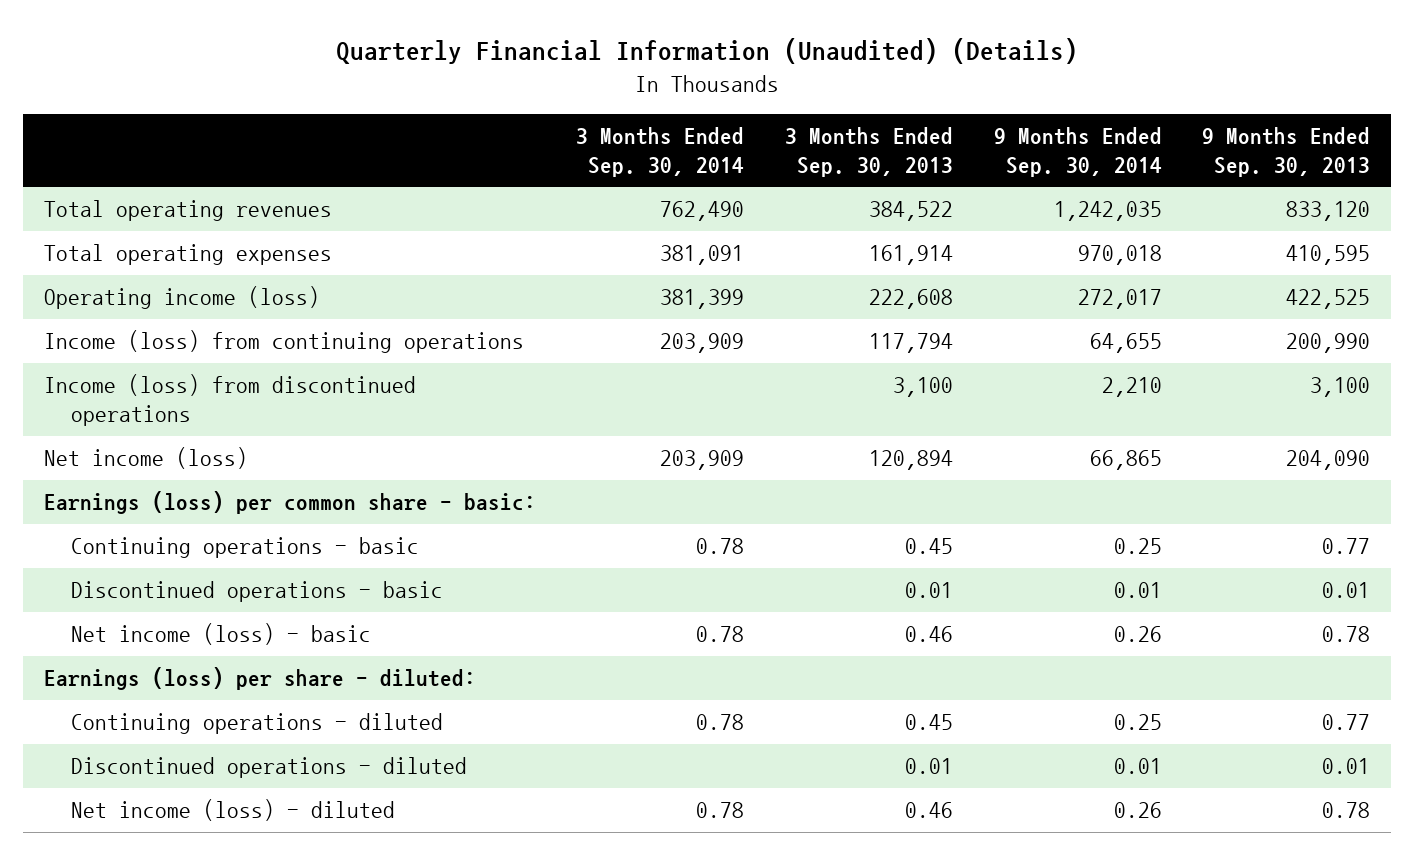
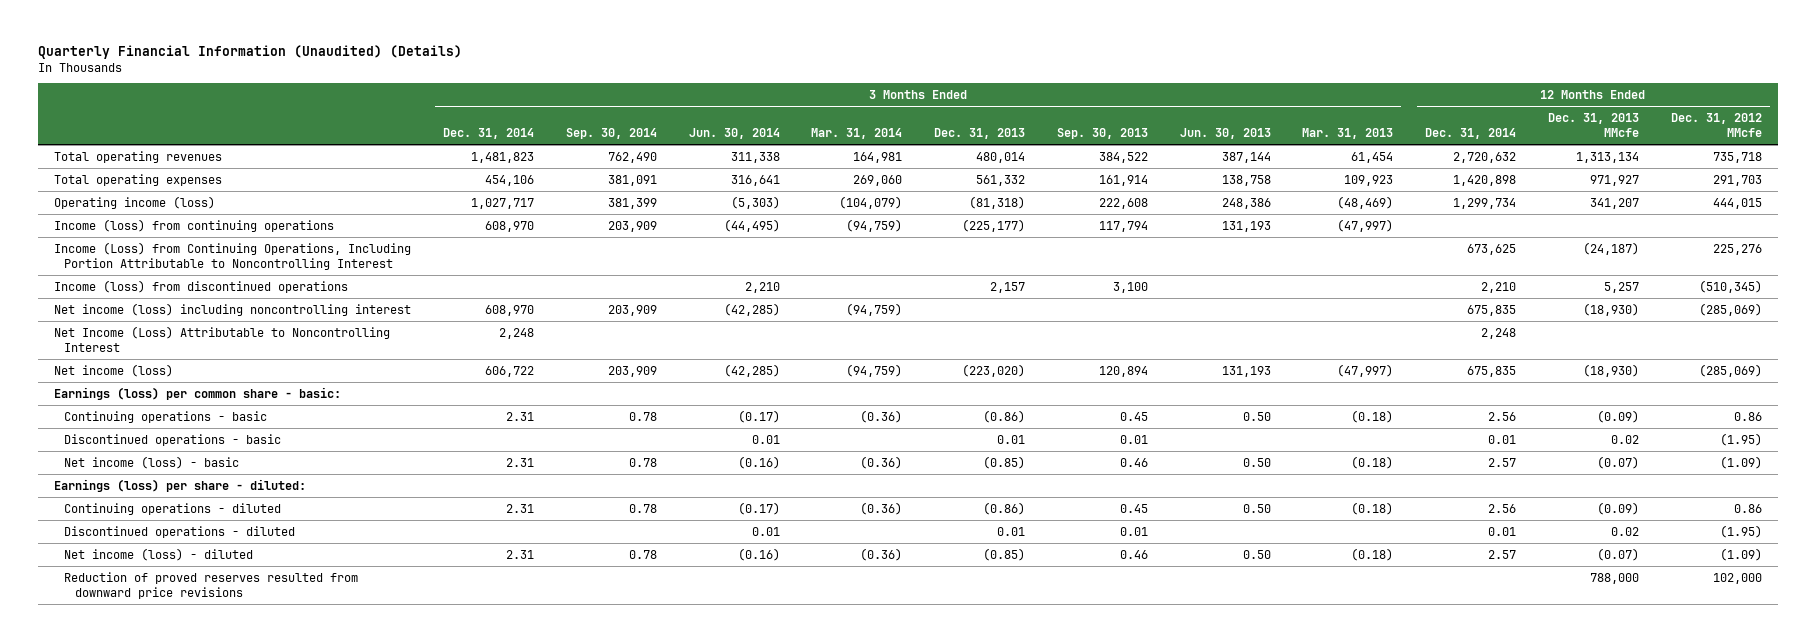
- | 3 Months Ended Sep. 30, 2014 | 3 Months Ended Sep. 30, 2013 | 9 Months Ended Sep. 30, 2014 | 9 Months Ended Sep. 30, 2013
+ | 3 Months Ended Dec. 31, 2014 | 3 Months Ended Sep. 30, 2014 | 3 Months Ended Jun. 30, 2014 | 3 Months Ended Mar. 31, 2014 | 3 Months Ended Dec. 31, 2013 | 3 Months Ended Sep. 30, 2013 | 3 Months Ended Jun. 30, 2013 | 3 Months Ended Mar. 31, 2013 | 12 Months Ended Dec. 31, 2014 | 12 Months Ended Dec. 31, 2013 MMcfe | 12 Months Ended Dec. 31, 2012 MMcfe
+ Income (Loss) from Continuing Operations, Including Portion Attributable to Noncontrolling Interest | | | | | | | | | 673,625 | (24,187) | 225,276
+ Net income (loss) including noncontrolling interest | 608,970 | 203,909 | (42,285) | (94,759) | | | | | 675,835 | (18,930) | (285,069)
+ Net Income (Loss) Attributable to Noncontrolling Interest | 2,248 | | | | | | | | 2,248 | |
+ Reduction of proved reserves resulted from downward price revisions | | | | | | | | | | 788,000 | 102,000

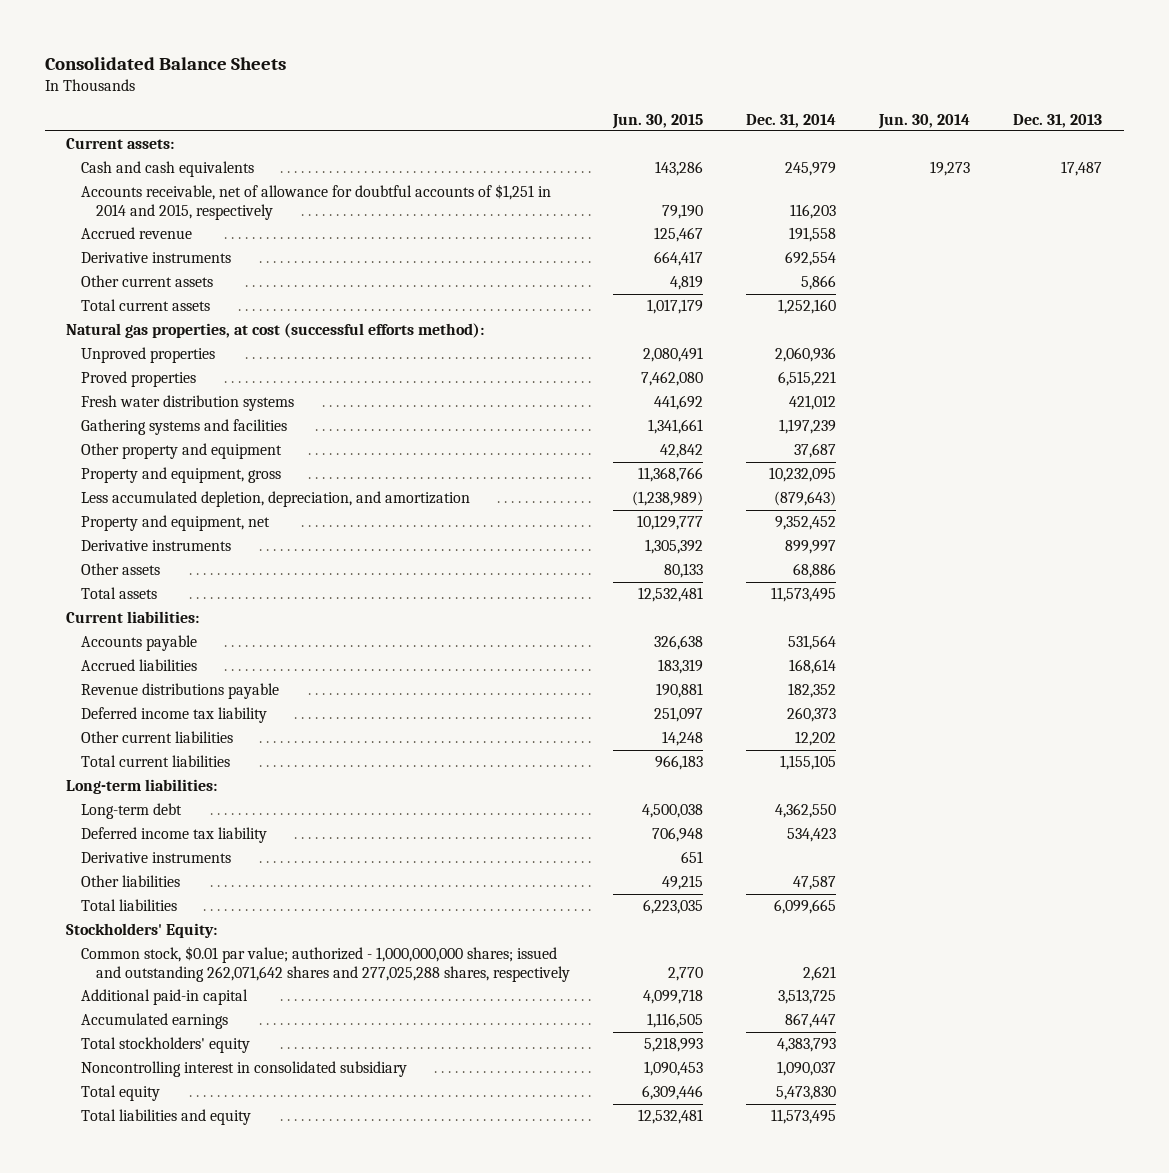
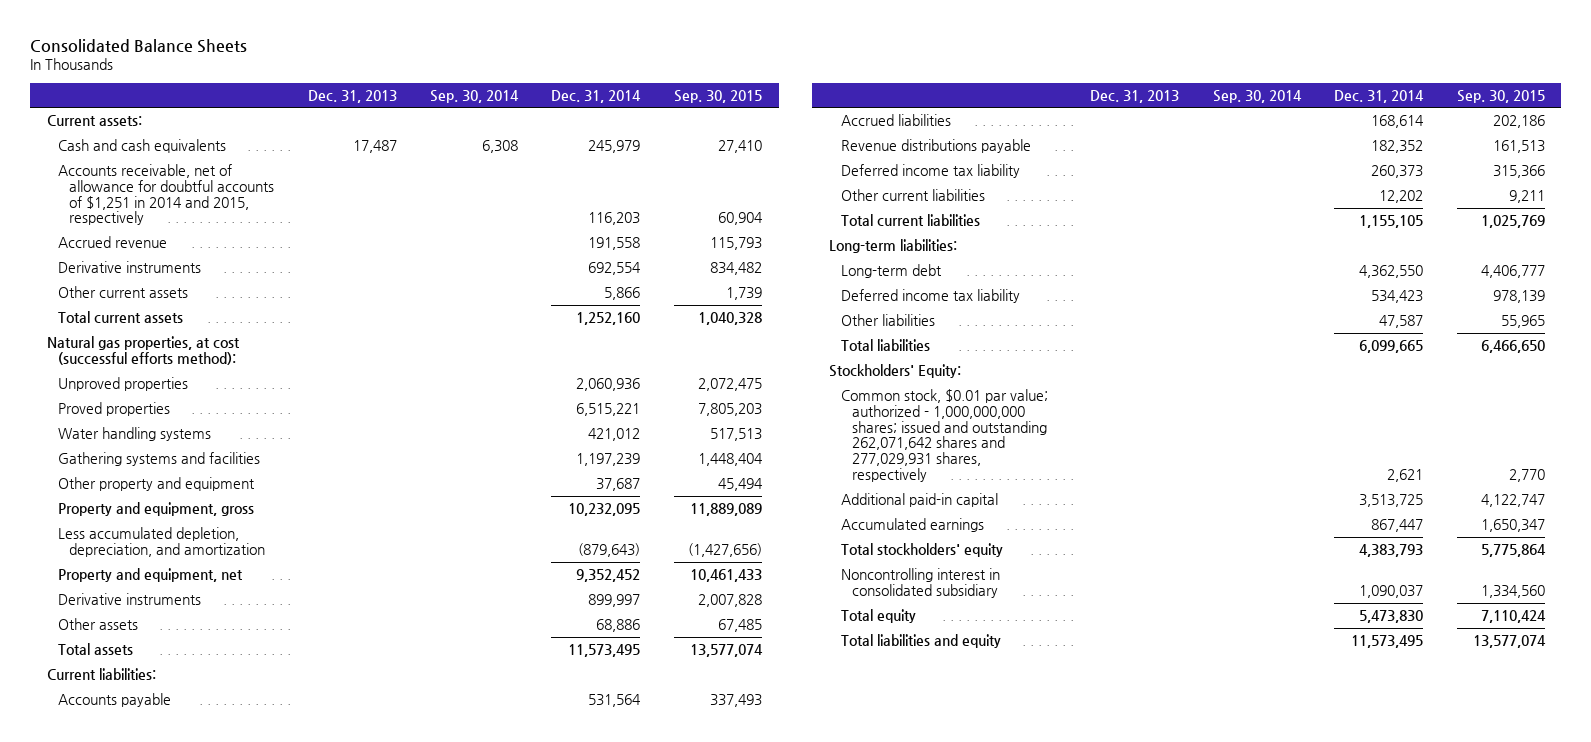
- | Jun. 30, 2015 | Dec. 31, 2014 | Jun. 30, 2014 | Dec. 31, 2013
+ | Dec. 31, 2013 | Sep. 30, 2014 | Dec. 31, 2014 | Sep. 30, 2015
- Fresh water distribution systems | 441,692 | 421,012 | |
+ Water handling systems | | | 421,012 | 517,513
- Derivative instruments | 651 | | |
- Common stock, $0.01 par value; authorized - 1,000,000,000 shares; issued and outstanding 262,071,642 shares and 277,025,288 shares, respectively | 2,770 | 2,621 | |
+ Common stock, $0.01 par value; authorized - 1,000,000,000 shares; issued and outstanding 262,071,642 shares and 277,029,931 shares, respectively | | | 2,621 | 2,770

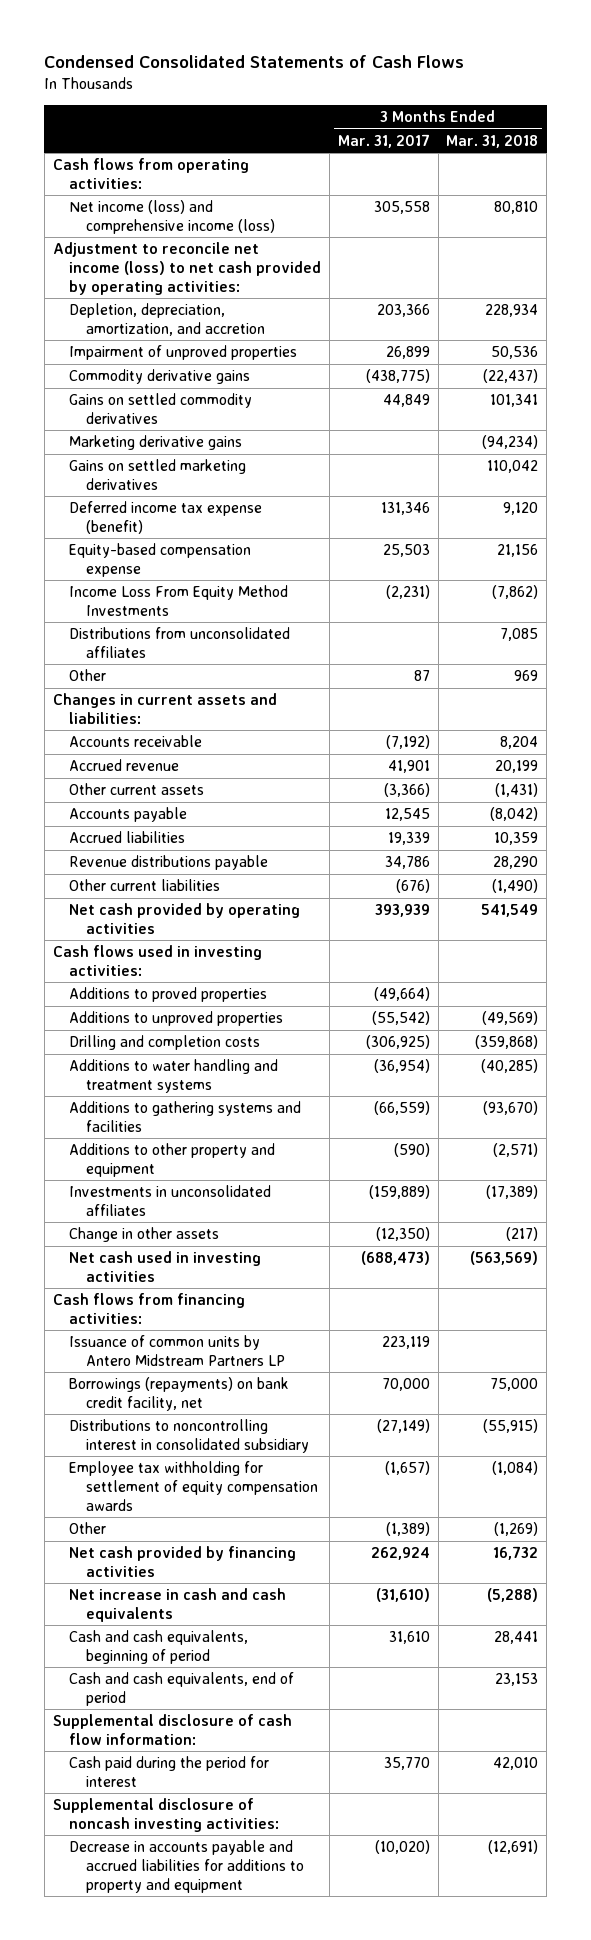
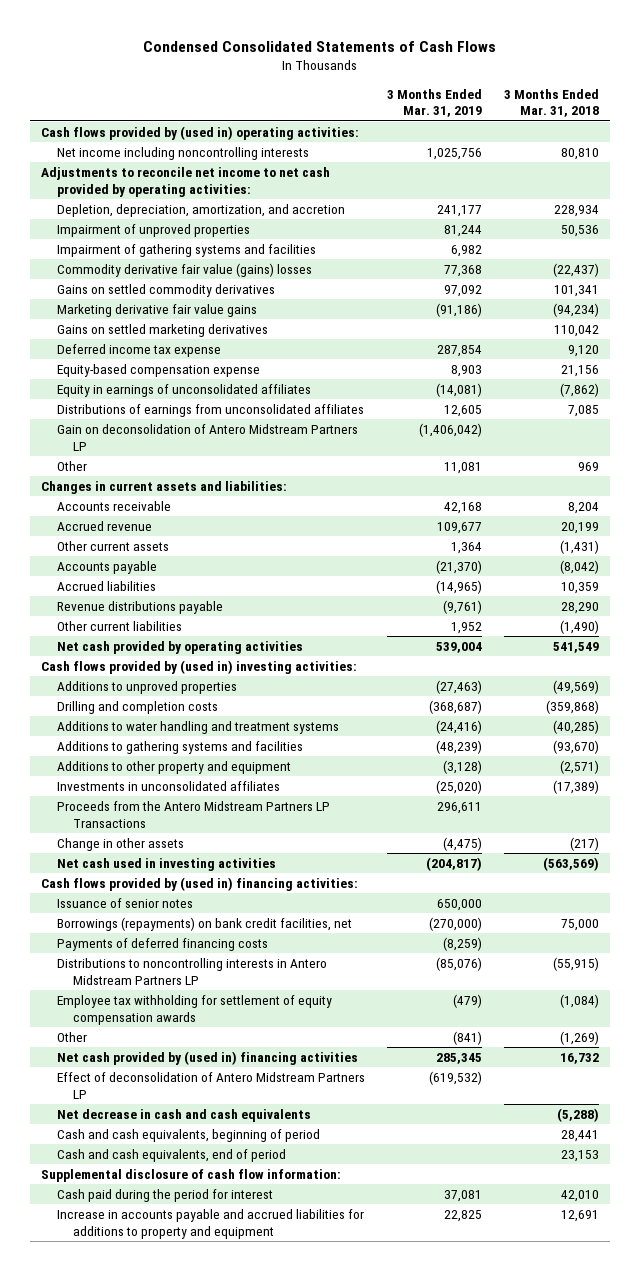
- | 3 Months Ended Mar. 31, 2017 | 3 Months Ended Mar. 31, 2018
+ | 3 Months Ended Mar. 31, 2019 | 3 Months Ended Mar. 31, 2018
- Cash flows from operating activities:
- Net income (loss) and comprehensive income (loss) | 305,558 | 80,810
- Adjustment to reconcile net income (loss) to net cash provided by operating activities:
+ Cash flows provided by (used in) operating activities:
+ Net income including noncontrolling interests | 1,025,756 | 80,810
+ Adjustments to reconcile net income to net cash provided by operating activities:
- Commodity derivative gains | (438,775) | (22,437)
+ Impairment of gathering systems and facilities | 6,982 |
+ Commodity derivative fair value (gains) losses | 77,368 | (22,437)
- Marketing derivative gains | | (94,234)
+ Marketing derivative fair value gains | (91,186) | (94,234)
- Deferred income tax expense (benefit) | 131,346 | 9,120
+ Deferred income tax expense | 287,854 | 9,120
- Income Loss From Equity Method Investments | (2,231) | (7,862)
- Distributions from unconsolidated affiliates | | 7,085
+ Equity in earnings of unconsolidated affiliates | (14,081) | (7,862)
+ Distributions of earnings from unconsolidated affiliates | 12,605 | 7,085
+ Gain on deconsolidation of Antero Midstream Partners LP | (1,406,042) |
- Cash flows used in investing activities:
- Additions to proved properties | (49,664) |
+ Cash flows provided by (used in) investing activities:
+ Proceeds from the Antero Midstream Partners LP Transactions | 296,611 |
- Cash flows from financing activities:
- Issuance of common units by Antero Midstream Partners LP | 223,119 |
- Borrowings (repayments) on bank credit facility, net | 70,000 | 75,000
- Distributions to noncontrolling interest in consolidated subsidiary | (27,149) | (55,915)
+ Cash flows provided by (used in) financing activities:
+ Issuance of senior notes | 650,000 |
+ Borrowings (repayments) on bank credit facilities, net | (270,000) | 75,000
+ Payments of deferred financing costs | (8,259) |
+ Distributions to noncontrolling interests in Antero Midstream Partners LP | (85,076) | (55,915)
- Net cash provided by financing activities | 262,924 | 16,732
- Net increase in cash and cash equivalents | (31,610) | (5,288)
+ Net cash provided by (used in) financing activities | 285,345 | 16,732
+ Effect of deconsolidation of Antero Midstream Partners LP | (619,532) |
+ Net decrease in cash and cash equivalents | | (5,288)
- Supplemental disclosure of noncash investing activities:
- Decrease in accounts payable and accrued liabilities for additions to property and equipment | (10,020) | (12,691)
+ Increase in accounts payable and accrued liabilities for additions to property and equipment | 22,825 | 12,691

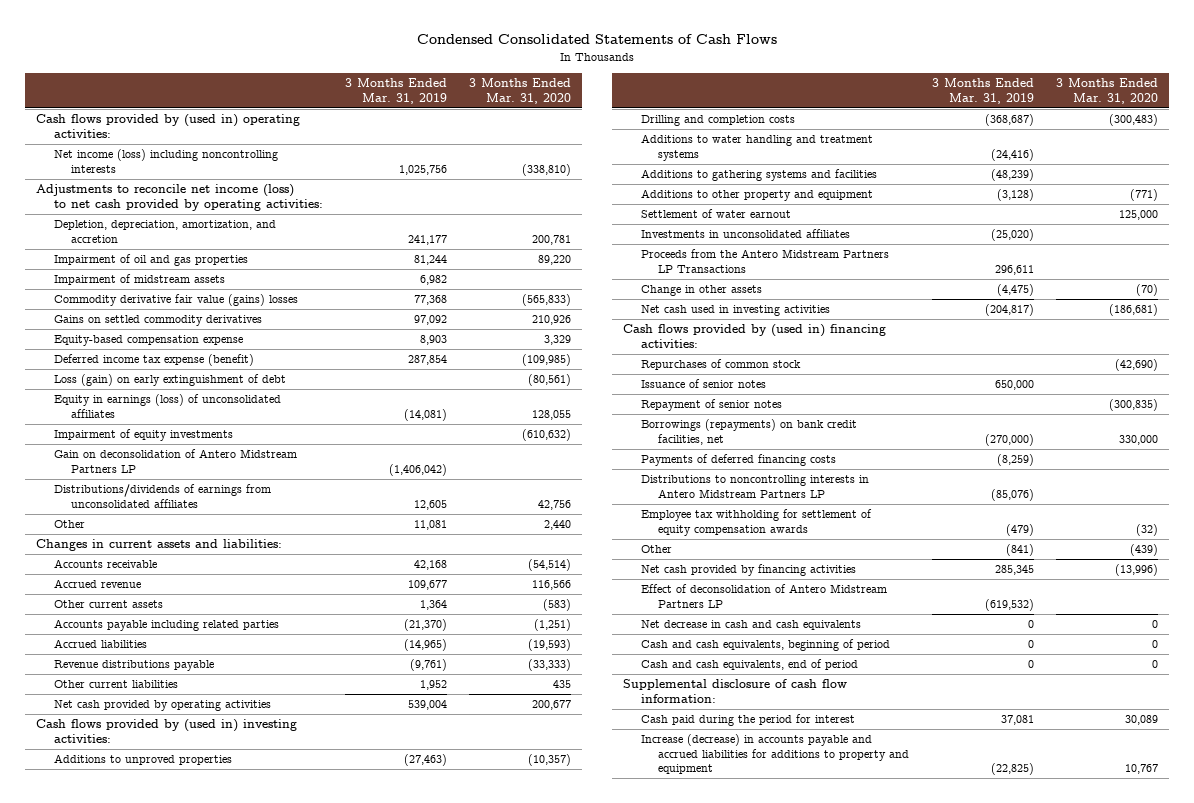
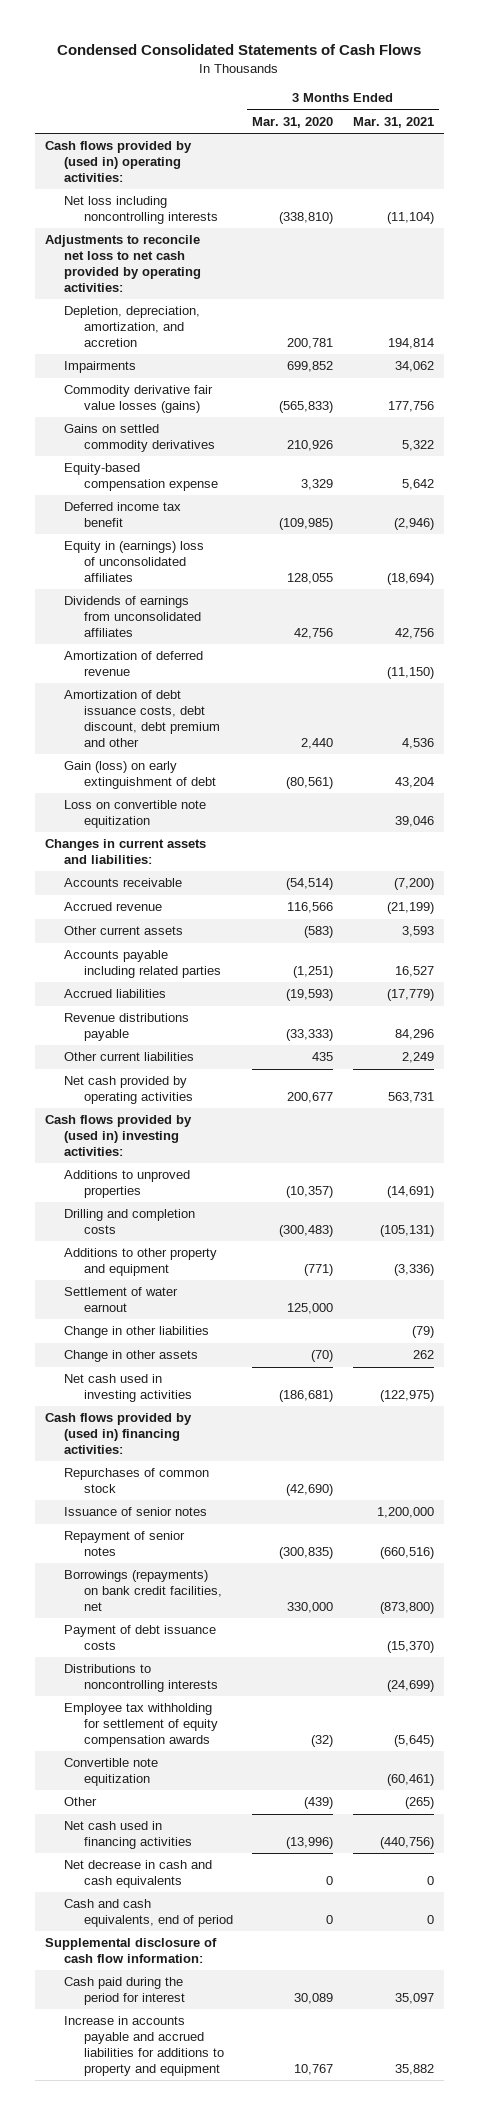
- | 3 Months Ended Mar. 31, 2019 | 3 Months Ended Mar. 31, 2020
+ | 3 Months Ended Mar. 31, 2020 | 3 Months Ended Mar. 31, 2021
- Net income (loss) including noncontrolling interests | 1,025,756 | (338,810)
- Adjustments to reconcile net income (loss) to net cash provided by operating activities:
+ Net loss including noncontrolling interests | (338,810) | (11,104)
+ Adjustments to reconcile net loss to net cash provided by operating activities:
- Impairment of oil and gas properties | 81,244 | 89,220
- Impairment of midstream assets | 6,982 |
- Commodity derivative fair value (gains) losses | 77,368 | (565,833)
+ Impairments | 699,852 | 34,062
+ Commodity derivative fair value losses (gains) | (565,833) | 177,756
- Deferred income tax expense (benefit) | 287,854 | (109,985)
- Loss (gain) on early extinguishment of debt | | (80,561)
- Equity in earnings (loss) of unconsolidated affiliates | (14,081) | 128,055
- Impairment of equity investments | | (610,632)
- Gain on deconsolidation of Antero Midstream Partners LP | (1,406,042) |
- Distributions/dividends of earnings from unconsolidated affiliates | 12,605 | 42,756
- Other | 11,081 | 2,440
+ Deferred income tax benefit | (109,985) | (2,946)
+ Equity in (earnings) loss of unconsolidated affiliates | 128,055 | (18,694)
+ Dividends of earnings from unconsolidated affiliates | 42,756 | 42,756
+ Amortization of deferred revenue | | (11,150)
+ Amortization of debt issuance costs, debt discount, debt premium and other | 2,440 | 4,536
+ Gain (loss) on early extinguishment of debt | (80,561) | 43,204
+ Loss on convertible note equitization | | 39,046
- Additions to water handling and treatment systems | (24,416) |
- Additions to gathering systems and facilities | (48,239) |
- Investments in unconsolidated affiliates | (25,020) |
- Proceeds from the Antero Midstream Partners LP Transactions | 296,611 |
+ Change in other liabilities | | (79)
- Payments of deferred financing costs | (8,259) |
- Distributions to noncontrolling interests in Antero Midstream Partners LP | (85,076) |
+ Payment of debt issuance costs | | (15,370)
+ Distributions to noncontrolling interests | | (24,699)
+ Convertible note equitization | | (60,461)
- Net cash provided by financing activities | 285,345 | (13,996)
- Effect of deconsolidation of Antero Midstream Partners LP | (619,532) |
+ Net cash used in financing activities | (13,996) | (440,756)
- Cash and cash equivalents, beginning of period | 0 | 0
- Increase (decrease) in accounts payable and accrued liabilities for additions to property and equipment | (22,825) | 10,767
+ Increase in accounts payable and accrued liabilities for additions to property and equipment | 10,767 | 35,882

